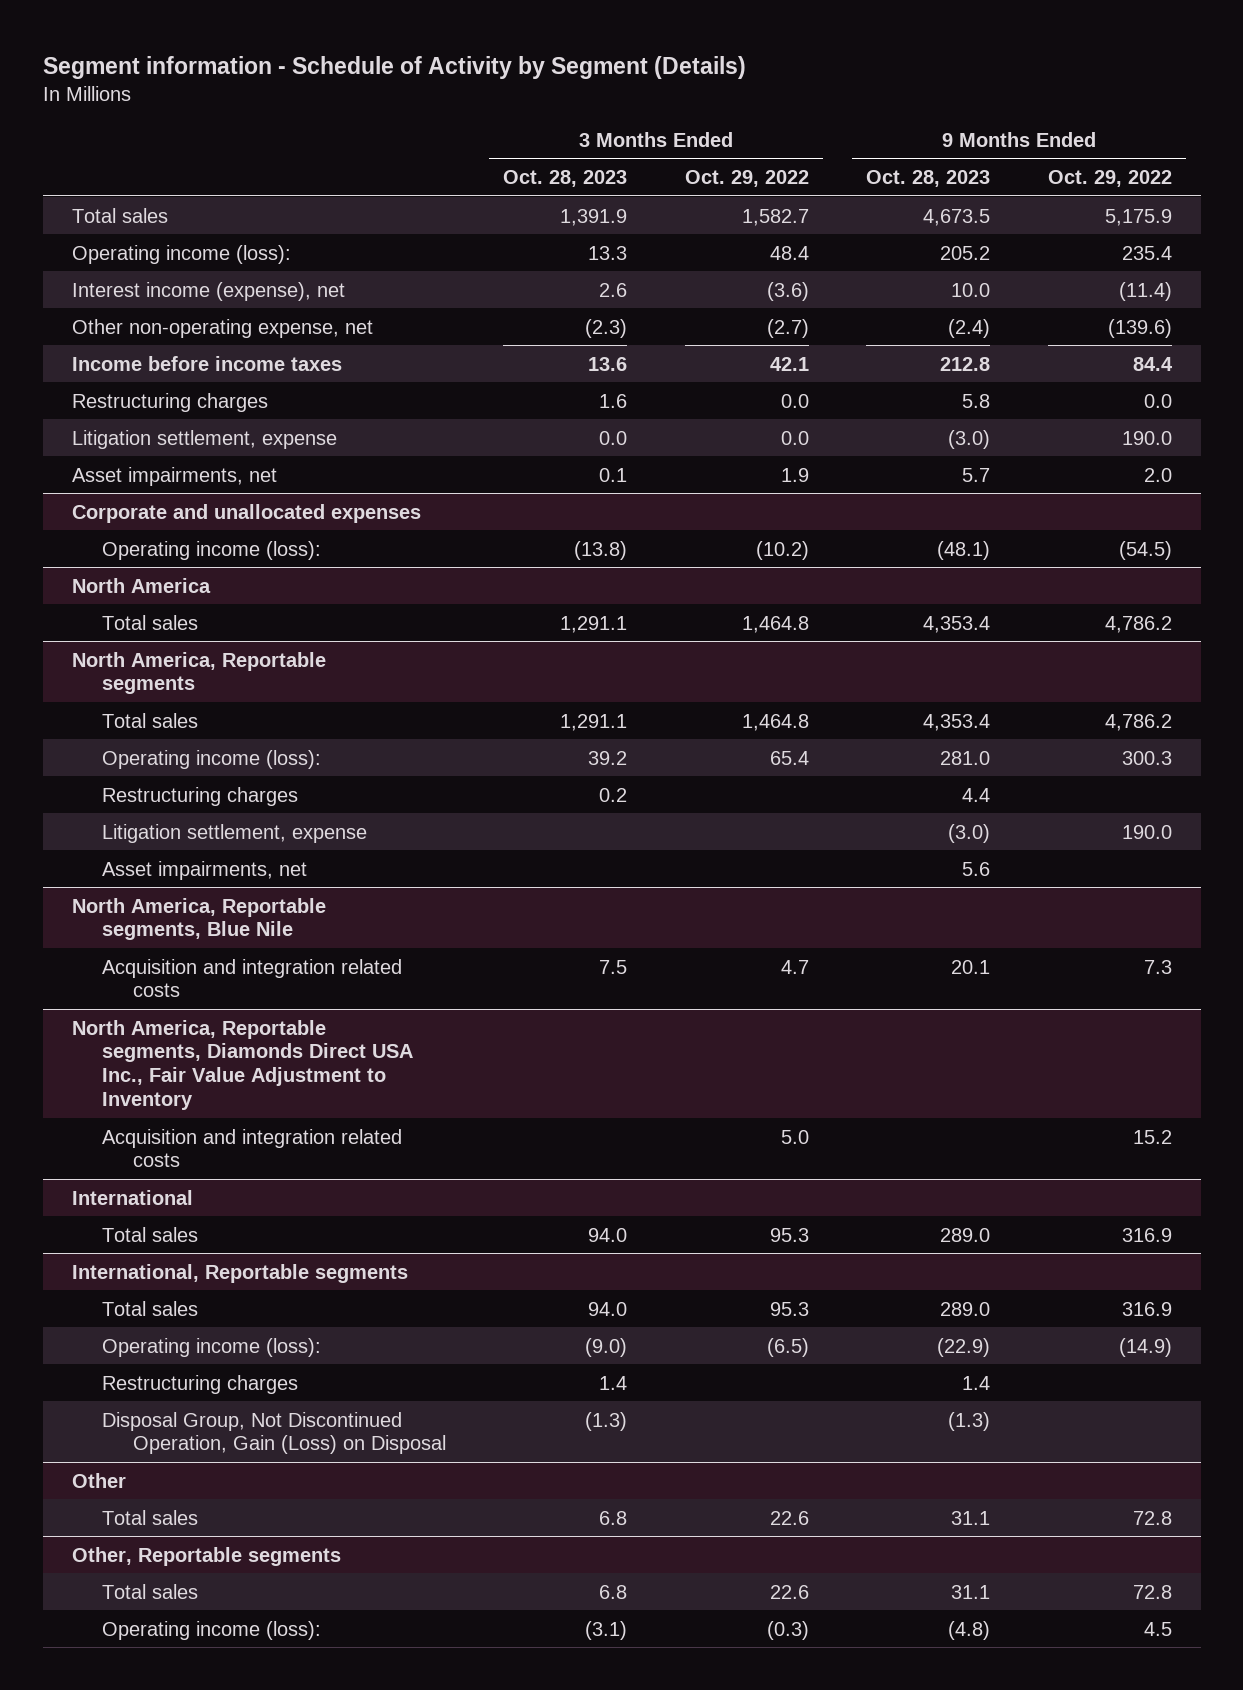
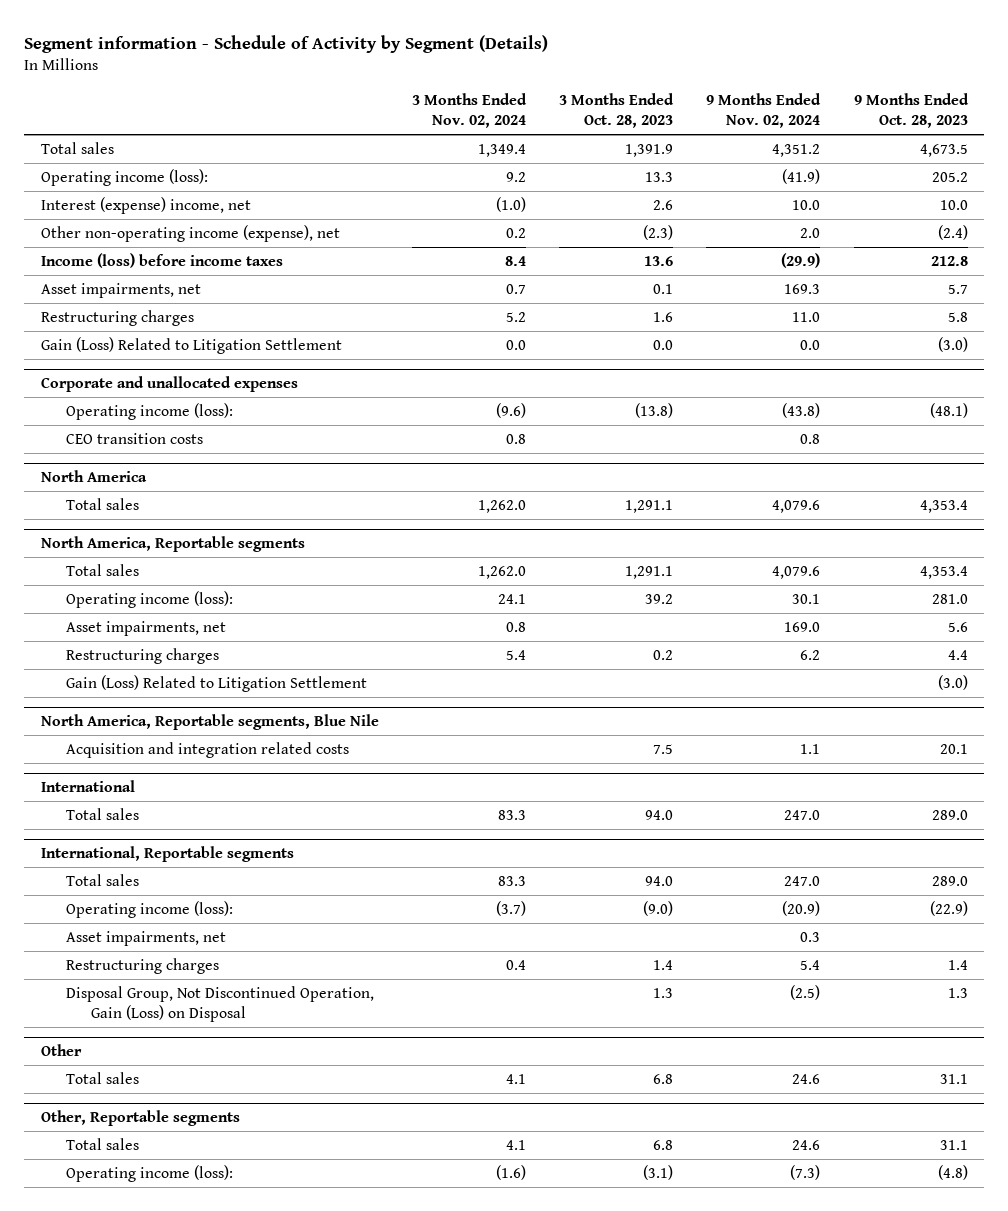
- | 3 Months Ended Oct. 28, 2023 | 3 Months Ended Oct. 29, 2022 | 9 Months Ended Oct. 28, 2023 | 9 Months Ended Oct. 29, 2022
+ | 3 Months Ended Nov. 02, 2024 | 3 Months Ended Oct. 28, 2023 | 9 Months Ended Nov. 02, 2024 | 9 Months Ended Oct. 28, 2023
- Interest income (expense), net | 2.6 | (3.6) | 10.0 | (11.4)
- Other non-operating expense, net | (2.3) | (2.7) | (2.4) | (139.6)
- Income before income taxes | 13.6 | 42.1 | 212.8 | 84.4
- Litigation settlement, expense | 0.0 | 0.0 | (3.0) | 190.0
+ Interest (expense) income, net | (1.0) | 2.6 | 10.0 | 10.0
+ Other non-operating income (expense), net | 0.2 | (2.3) | 2.0 | (2.4)
+ Income (loss) before income taxes | 8.4 | 13.6 | (29.9) | 212.8
moved down: Restructuring charges | 5.2 | 1.6 | 11.0 | 5.8
+ Gain (Loss) Related to Litigation Settlement | 0.0 | 0.0 | 0.0 | (3.0)
@ Corporate and unallocated expenses
+ CEO transition costs | 0.8 | | 0.8 |
@ North America, Reportable segments
- Litigation settlement, expense | | | (3.0) | 190.0
moved down: Restructuring charges | 5.4 | 0.2 | 6.2 | 4.4
+ Gain (Loss) Related to Litigation Settlement | | | | (3.0)
- North America, Reportable segments, Diamonds Direct USA Inc., Fair Value Adjustment to Inventory
- Acquisition and integration related costs | | 5.0 | | 15.2
@ International, Reportable segments
+ Asset impairments, net | | | 0.3 |
- Disposal Group, Not Discontinued Operation, Gain (Loss) on Disposal | (1.3) | | (1.3) |
+ Disposal Group, Not Discontinued Operation, Gain (Loss) on Disposal | | 1.3 | (2.5) | 1.3

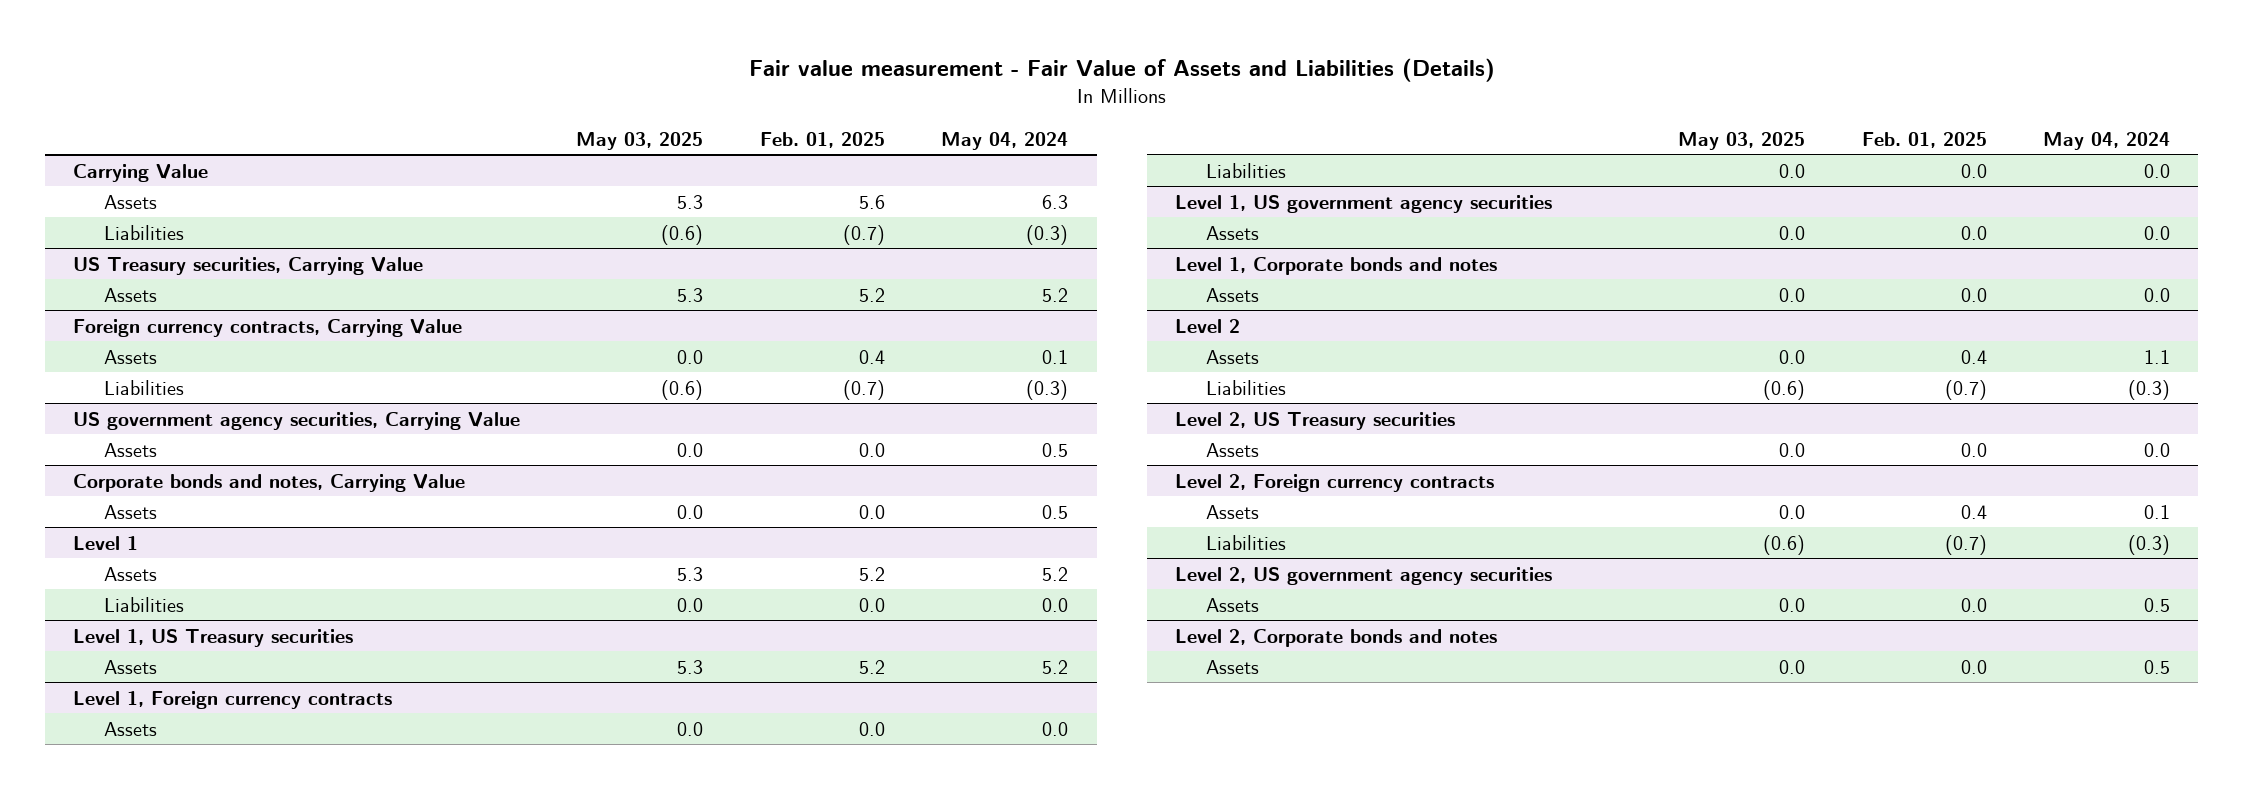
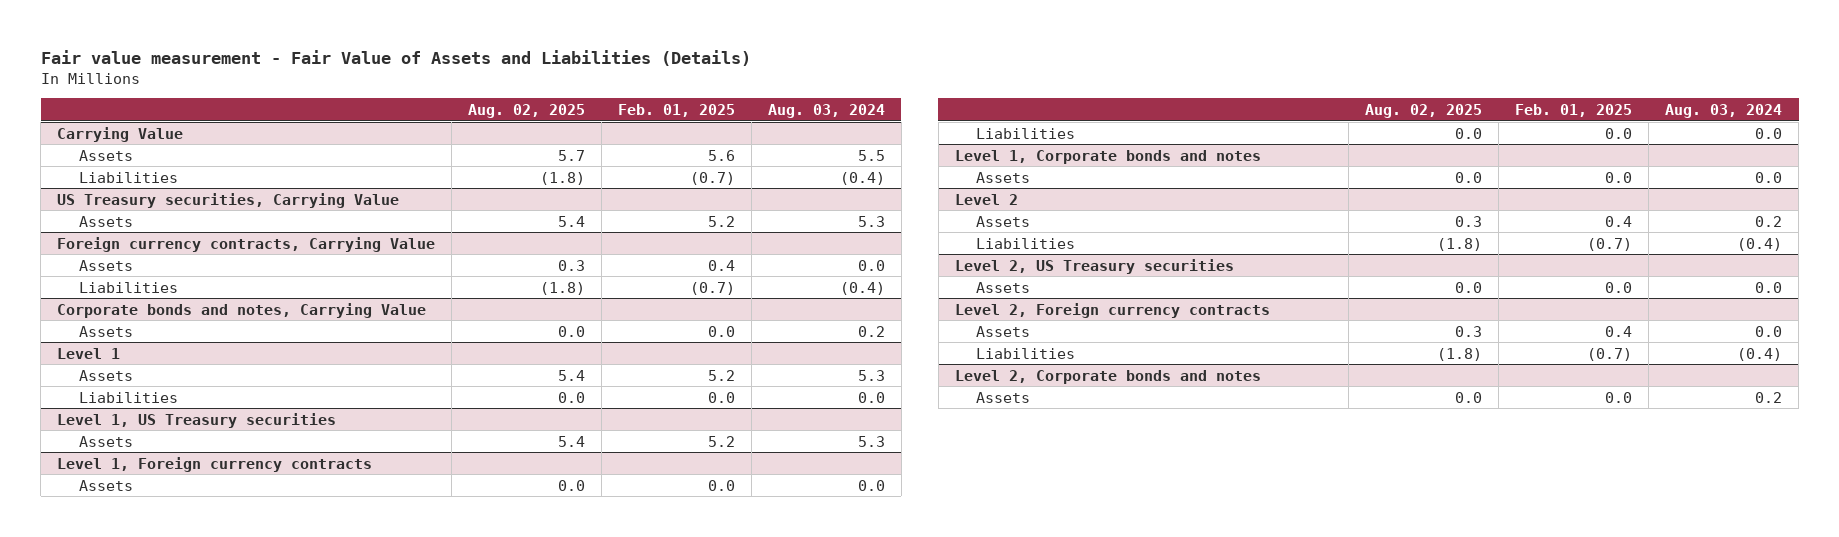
- | May 03, 2025 | Feb. 01, 2025 | May 04, 2024
+ | Aug. 02, 2025 | Feb. 01, 2025 | Aug. 03, 2024
- US government agency securities, Carrying Value
- Assets | 0.0 | 0.0 | 0.5
- Level 1, US government agency securities
- Assets | 0.0 | 0.0 | 0.0
- Level 2, US government agency securities
- Assets | 0.0 | 0.0 | 0.5

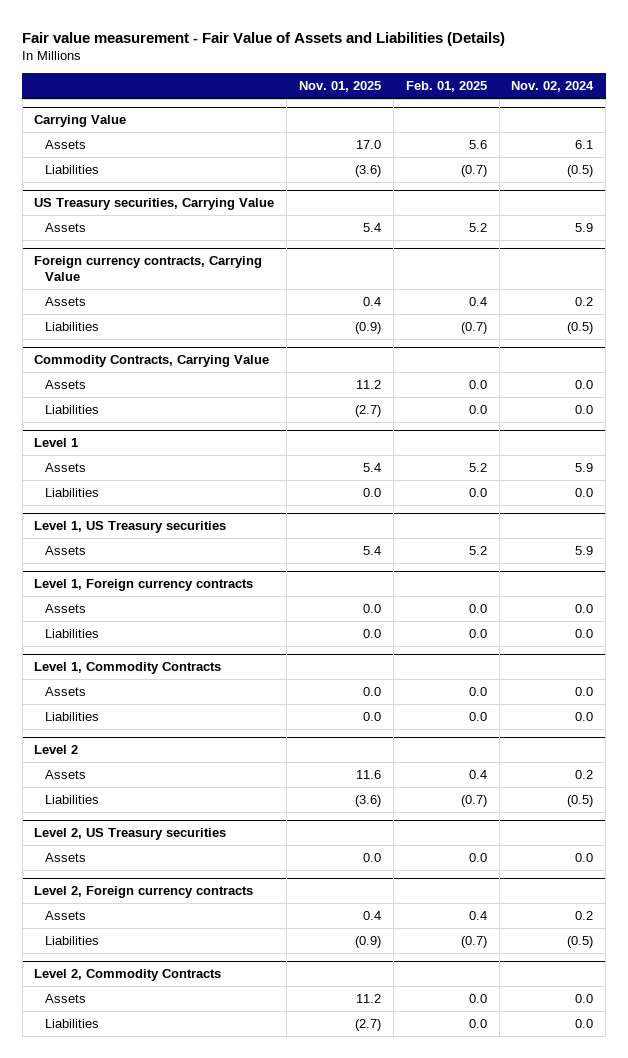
- | Aug. 02, 2025 | Feb. 01, 2025 | Aug. 03, 2024
+ | Nov. 01, 2025 | Feb. 01, 2025 | Nov. 02, 2024
- Corporate bonds and notes, Carrying Value
+ Commodity Contracts, Carrying Value
+ Liabilities | (2.7) | 0.0 | 0.0
- Level 1, Corporate bonds and notes
+ Level 1, Commodity Contracts
+ Liabilities | 0.0 | 0.0 | 0.0
- Level 2, Corporate bonds and notes
+ Level 2, Commodity Contracts
+ Liabilities | (2.7) | 0.0 | 0.0

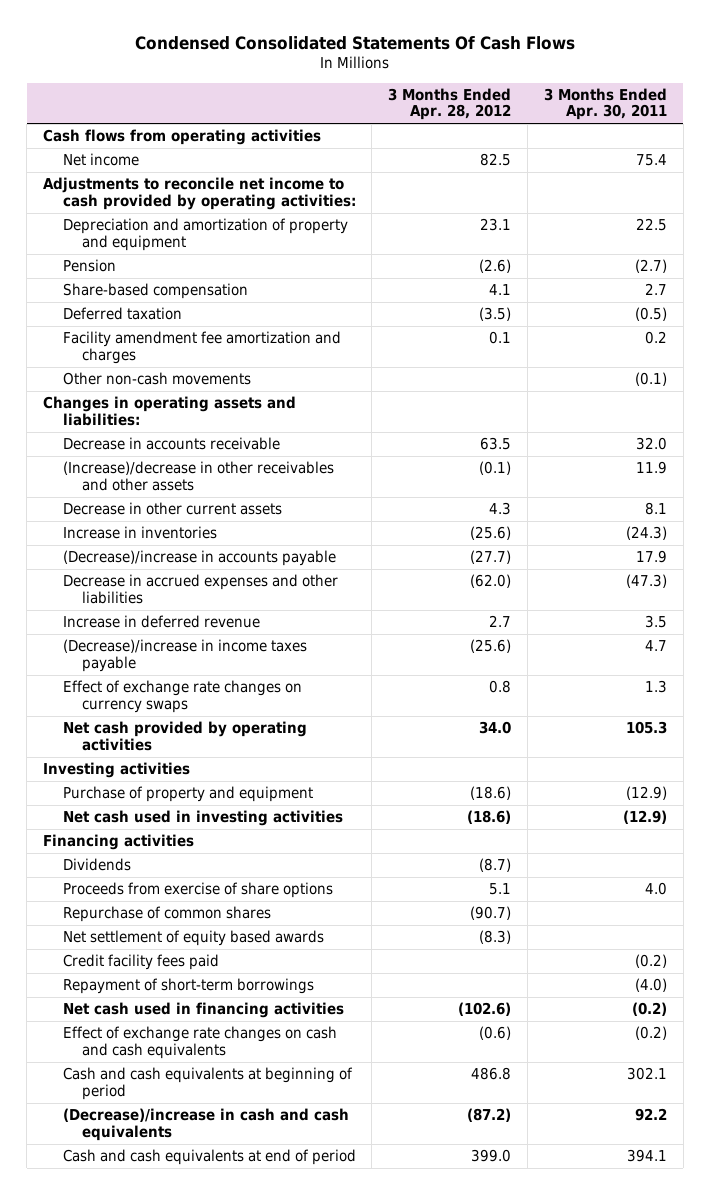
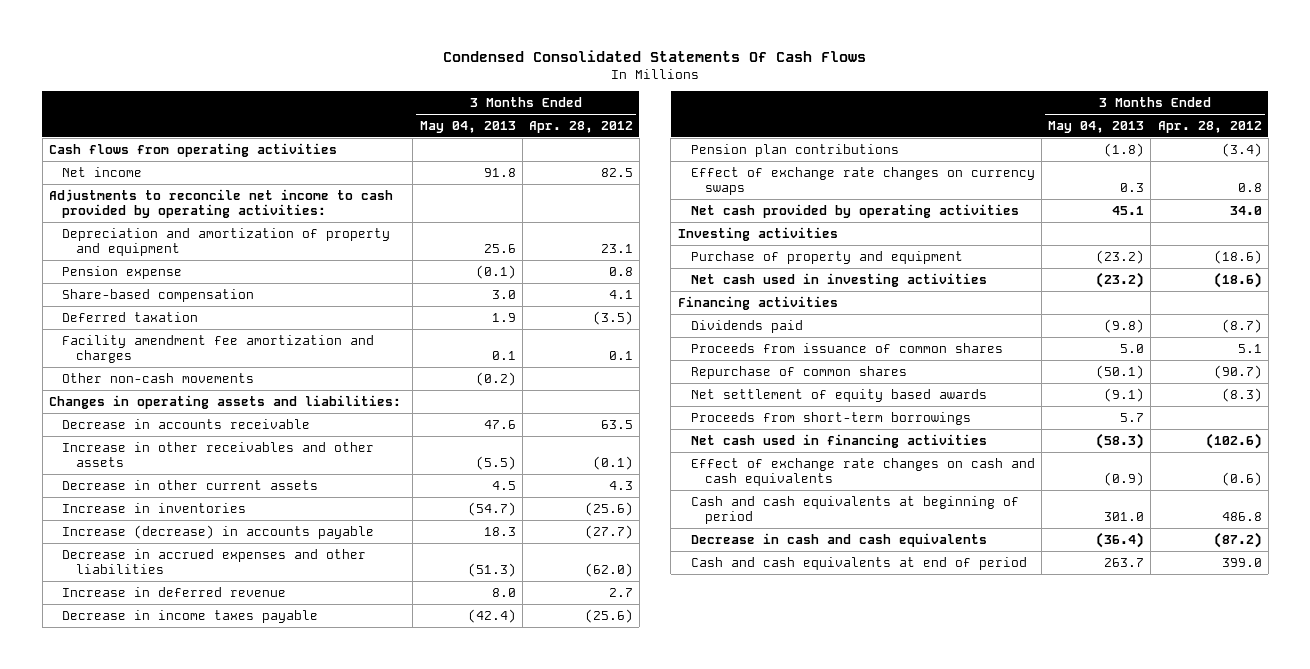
- | 3 Months Ended Apr. 28, 2012 | 3 Months Ended Apr. 30, 2011
+ | 3 Months Ended May 04, 2013 | 3 Months Ended Apr. 28, 2012
- Pension | (2.6) | (2.7)
+ Pension expense | (0.1) | 0.8
- (Increase)/decrease in other receivables and other assets | (0.1) | 11.9
+ Increase in other receivables and other assets | (5.5) | (0.1)
- (Decrease)/increase in accounts payable | (27.7) | 17.9
+ Increase (decrease) in accounts payable | 18.3 | (27.7)
- (Decrease)/increase in income taxes payable | (25.6) | 4.7
+ Decrease in income taxes payable | (42.4) | (25.6)
+ Pension plan contributions | (1.8) | (3.4)
- Dividends | (8.7) |
- Proceeds from exercise of share options | 5.1 | 4.0
+ Dividends paid | (9.8) | (8.7)
+ Proceeds from issuance of common shares | 5.0 | 5.1
- Credit facility fees paid | | (0.2)
- Repayment of short-term borrowings | | (4.0)
+ Proceeds from short-term borrowings | 5.7 |
- (Decrease)/increase in cash and cash equivalents | (87.2) | 92.2
+ Decrease in cash and cash equivalents | (36.4) | (87.2)

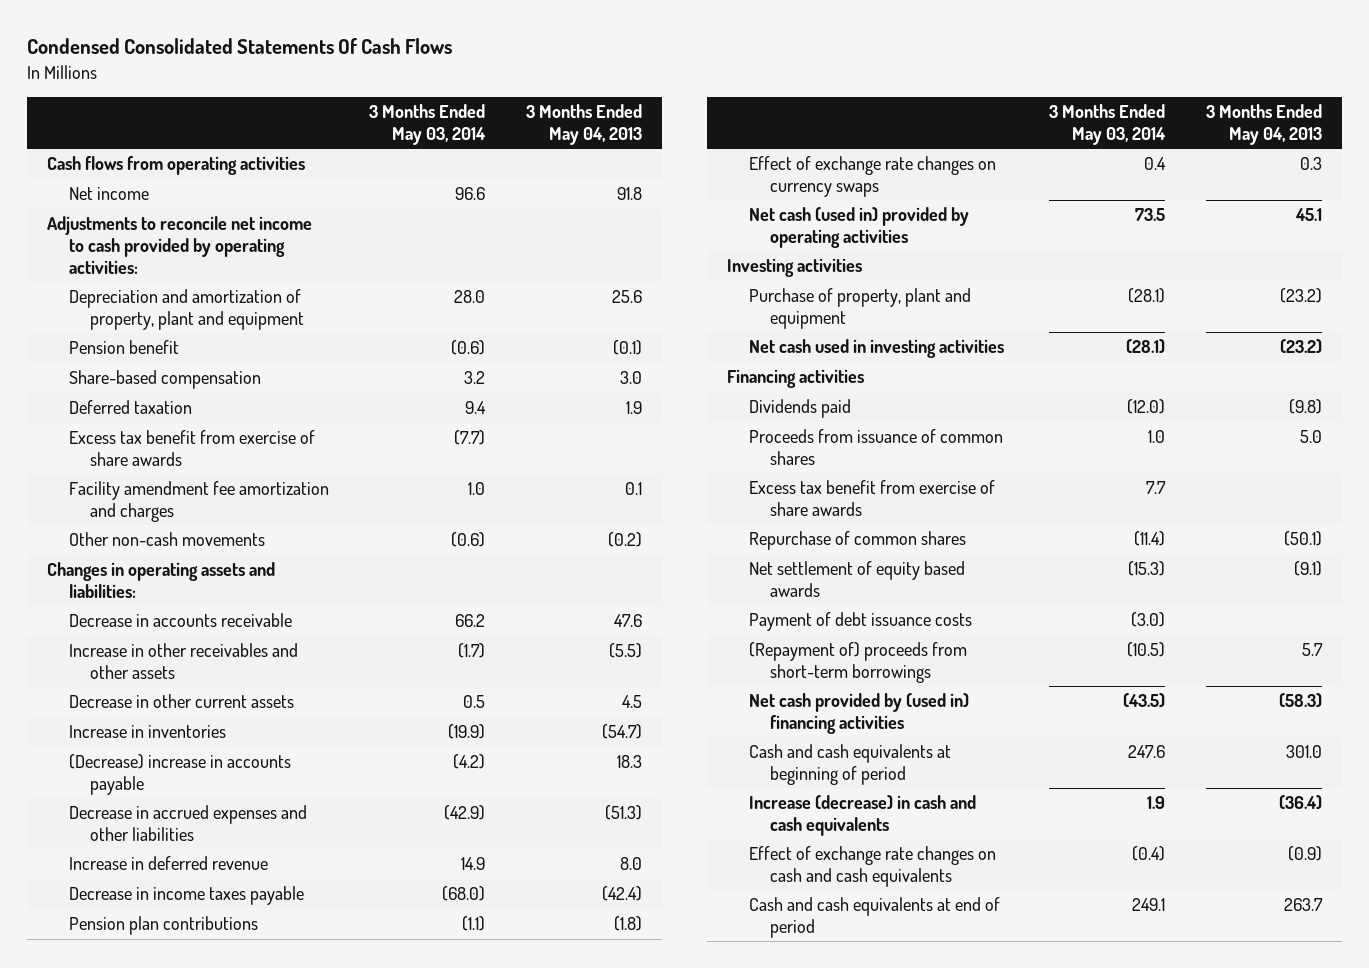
- | 3 Months Ended May 04, 2013 | 3 Months Ended Apr. 28, 2012
+ | 3 Months Ended May 03, 2014 | 3 Months Ended May 04, 2013
- Depreciation and amortization of property and equipment | 25.6 | 23.1
- Pension expense | (0.1) | 0.8
+ Depreciation and amortization of property, plant and equipment | 28.0 | 25.6
+ Pension benefit | (0.6) | (0.1)
+ Excess tax benefit from exercise of share awards | (7.7) |
- Increase (decrease) in accounts payable | 18.3 | (27.7)
+ (Decrease) increase in accounts payable | (4.2) | 18.3
- Net cash provided by operating activities | 45.1 | 34.0
+ Net cash (used in) provided by operating activities | 73.5 | 45.1
- Purchase of property and equipment | (23.2) | (18.6)
+ Purchase of property, plant and equipment | (28.1) | (23.2)
+ Excess tax benefit from exercise of share awards | 7.7 |
- Proceeds from short-term borrowings | 5.7 |
- Net cash used in financing activities | (58.3) | (102.6)
+ Payment of debt issuance costs | (3.0) |
+ (Repayment of) proceeds from short-term borrowings | (10.5) | 5.7
+ Net cash provided by (used in) financing activities | (43.5) | (58.3)
- Decrease in cash and cash equivalents | (36.4) | (87.2)
+ Increase (decrease) in cash and cash equivalents | 1.9 | (36.4)
moved down: Effect of exchange rate changes on cash and cash equivalents | (0.4) | (0.9)

